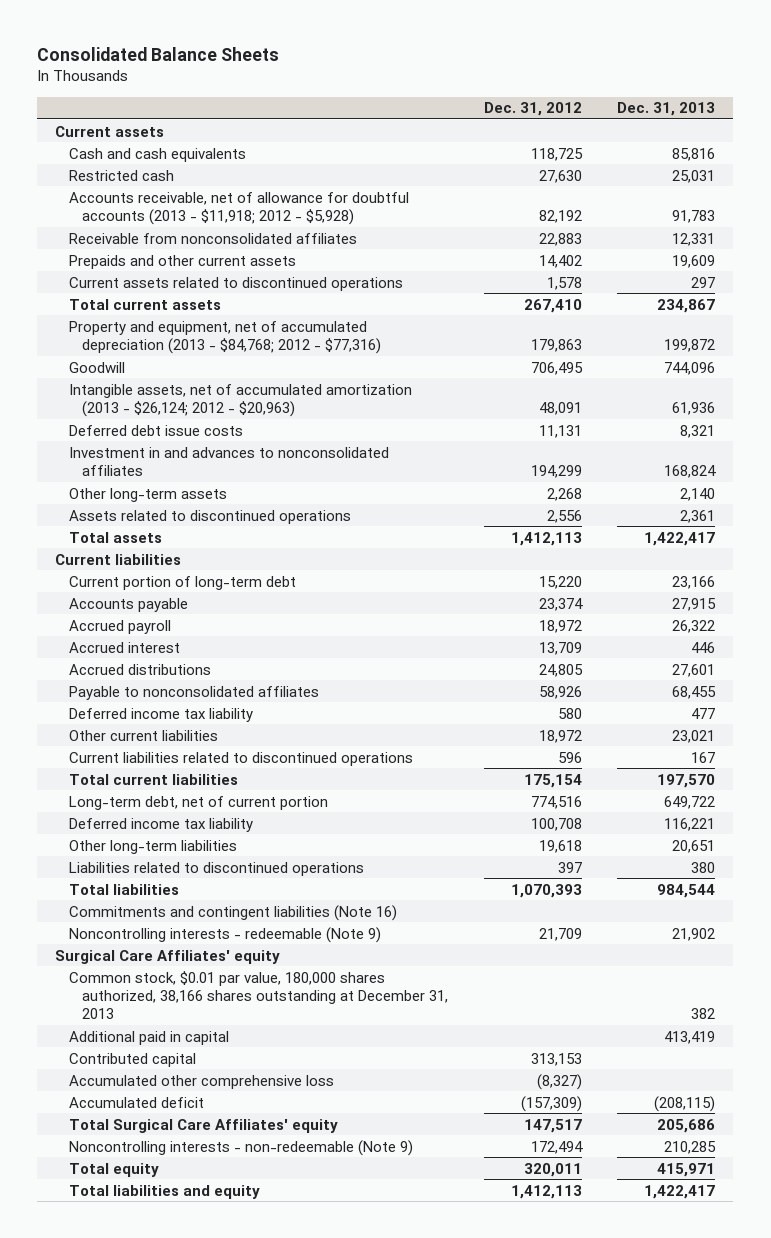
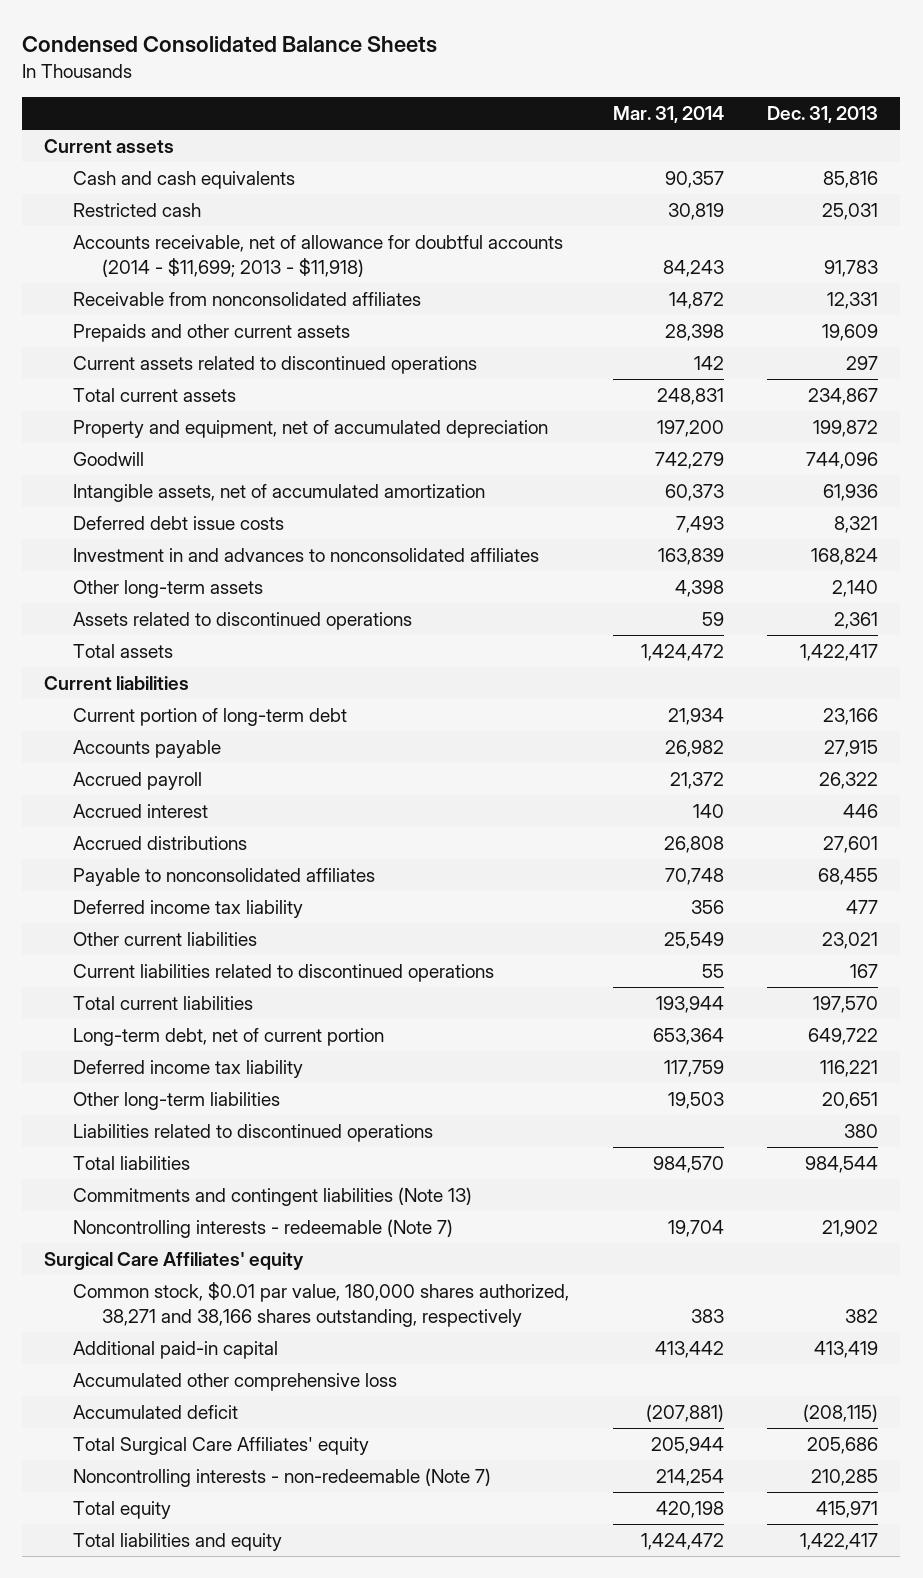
- Consolidated Balance Sheets
+ Condensed Consolidated Balance Sheets
- | Dec. 31, 2012 | Dec. 31, 2013
+ | Mar. 31, 2014 | Dec. 31, 2013
- Accounts receivable, net of allowance for doubtful accounts (2013 - $11,918; 2012 - $5,928) | 82,192 | 91,783
+ Accounts receivable, net of allowance for doubtful accounts (2014 - $11,699; 2013 - $11,918) | 84,243 | 91,783
- Property and equipment, net of accumulated depreciation (2013 - $84,768; 2012 - $77,316) | 179,863 | 199,872
+ Property and equipment, net of accumulated depreciation | 197,200 | 199,872
- Intangible assets, net of accumulated amortization (2013 - $26,124; 2012 - $20,963) | 48,091 | 61,936
+ Intangible assets, net of accumulated amortization | 60,373 | 61,936
- Commitments and contingent liabilities (Note 16)
- Noncontrolling interests - redeemable (Note 9) | 21,709 | 21,902
+ Commitments and contingent liabilities (Note 13)
+ Noncontrolling interests - redeemable (Note 7) | 19,704 | 21,902
- Common stock, $0.01 par value, 180,000 shares authorized, 38,166 shares outstanding at December 31, 2013 | | 382
- Additional paid in capital | | 413,419
- Contributed capital | 313,153 |
+ Common stock, $0.01 par value, 180,000 shares authorized, 38,271 and 38,166 shares outstanding, respectively | 383 | 382
+ Additional paid-in capital | 413,442 | 413,419
- Noncontrolling interests - non-redeemable (Note 9) | 172,494 | 210,285
+ Noncontrolling interests - non-redeemable (Note 7) | 214,254 | 210,285

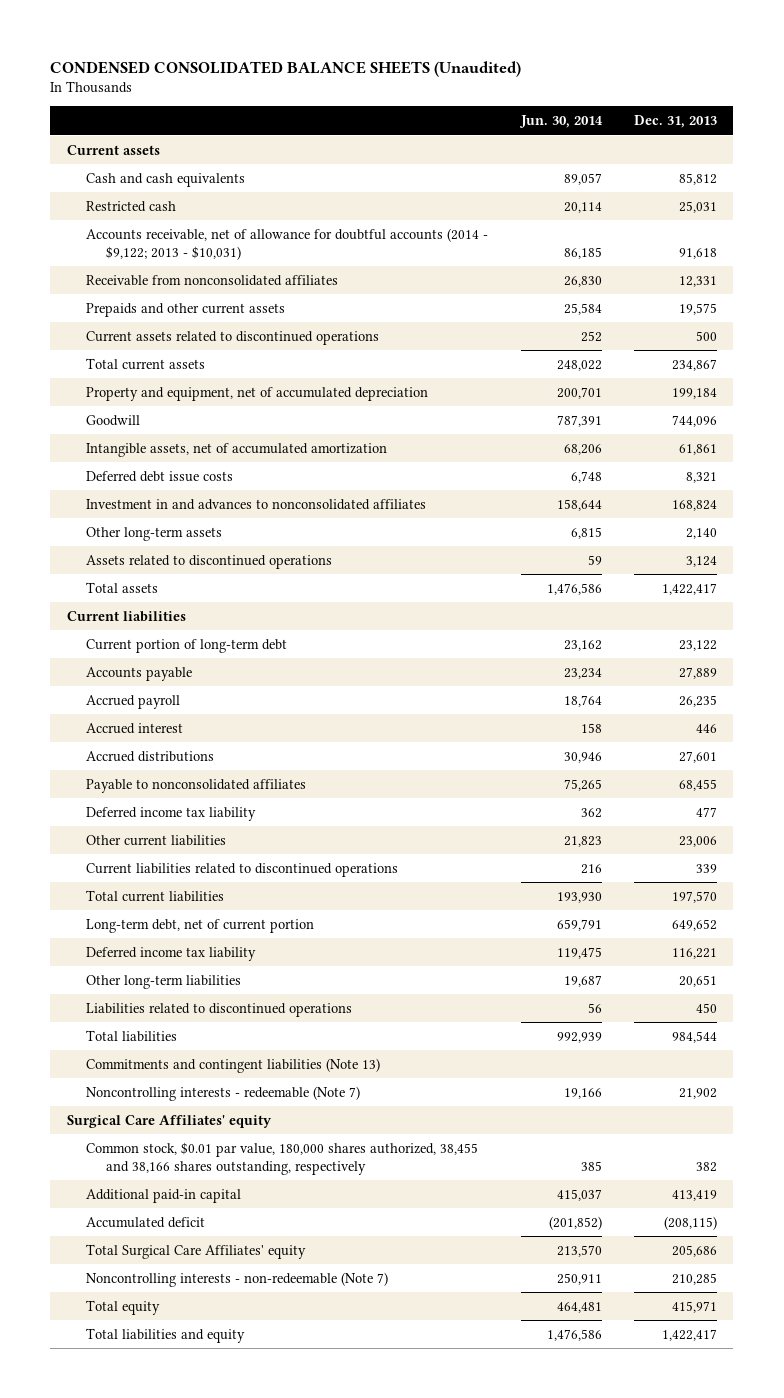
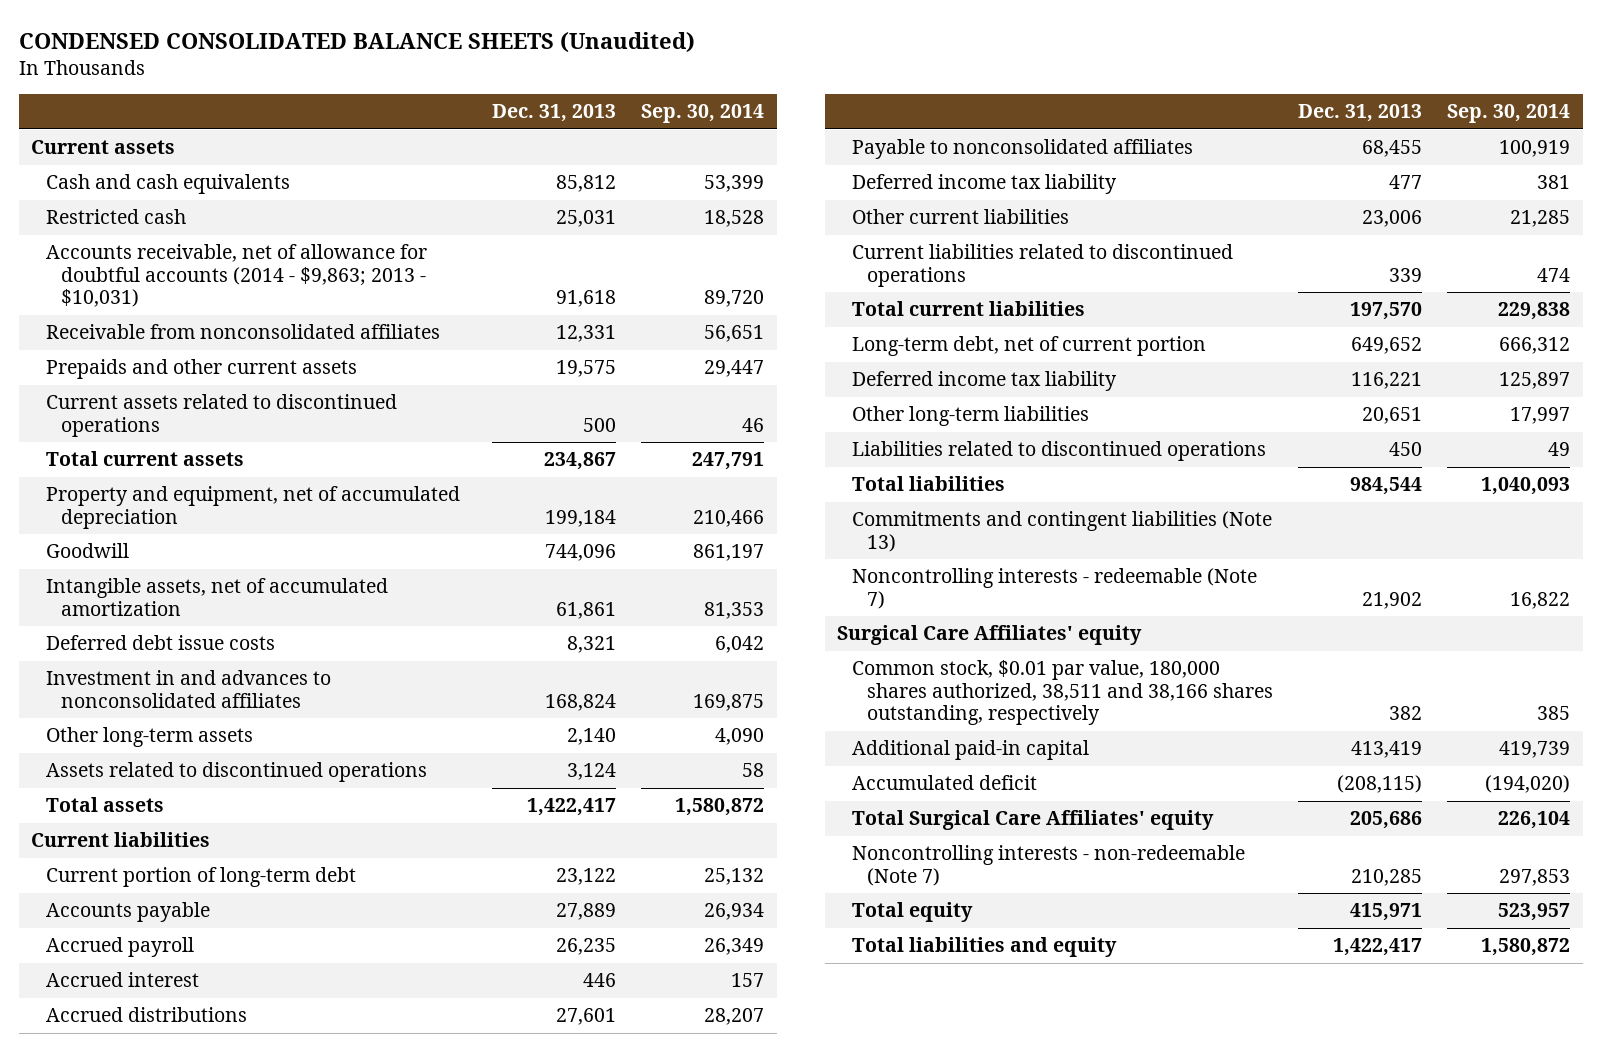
- | Jun. 30, 2014 | Dec. 31, 2013
+ | Dec. 31, 2013 | Sep. 30, 2014
- Accounts receivable, net of allowance for doubtful accounts (2014 - $9,122; 2013 - $10,031) | 86,185 | 91,618
+ Accounts receivable, net of allowance for doubtful accounts (2014 - $9,863; 2013 - $10,031) | 91,618 | 89,720
- Common stock, $0.01 par value, 180,000 shares authorized, 38,455 and 38,166 shares outstanding, respectively | 385 | 382
+ Common stock, $0.01 par value, 180,000 shares authorized, 38,511 and 38,166 shares outstanding, respectively | 382 | 385

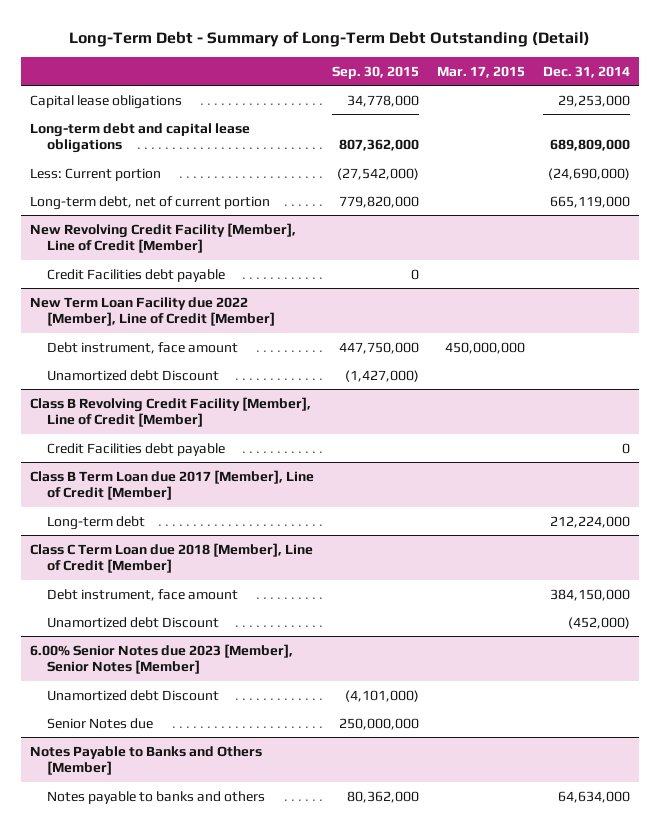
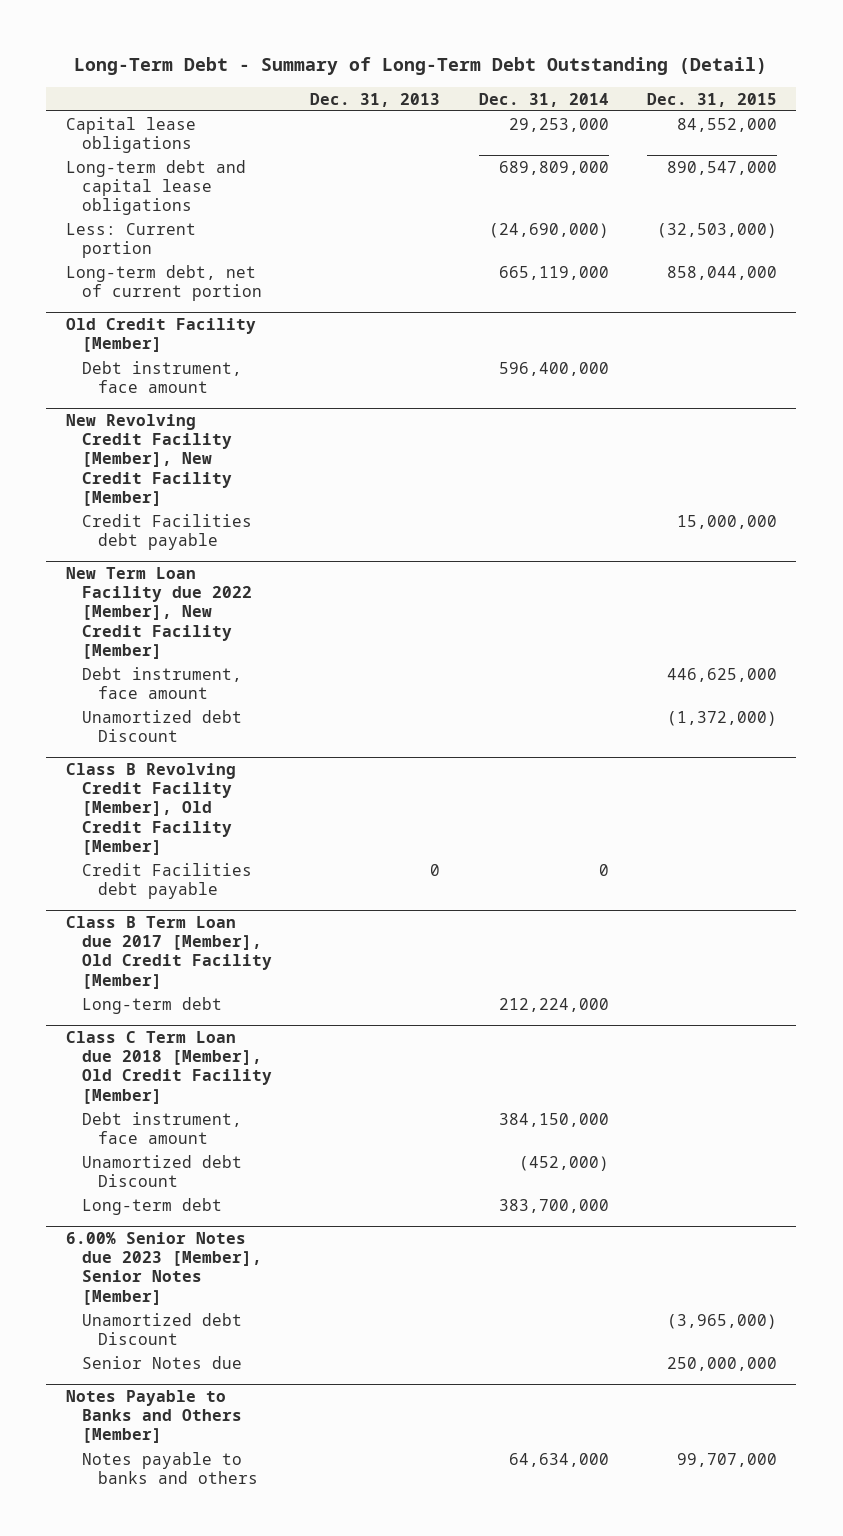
- | Sep. 30, 2015 | Mar. 17, 2015 | Dec. 31, 2014
+ | Dec. 31, 2013 | Dec. 31, 2014 | Dec. 31, 2015
- New Revolving Credit Facility [Member], Line of Credit [Member]
+ Old Credit Facility [Member]
+ Debt instrument, face amount | | 596,400,000 |
+ New Revolving Credit Facility [Member], New Credit Facility [Member]
- New Term Loan Facility due 2022 [Member], Line of Credit [Member]
+ New Term Loan Facility due 2022 [Member], New Credit Facility [Member]
- Class B Revolving Credit Facility [Member], Line of Credit [Member]
+ Class B Revolving Credit Facility [Member], Old Credit Facility [Member]
- Class B Term Loan due 2017 [Member], Line of Credit [Member]
+ Class B Term Loan due 2017 [Member], Old Credit Facility [Member]
- Class C Term Loan due 2018 [Member], Line of Credit [Member]
+ Class C Term Loan due 2018 [Member], Old Credit Facility [Member]
+ Long-term debt | | 383,700,000 |

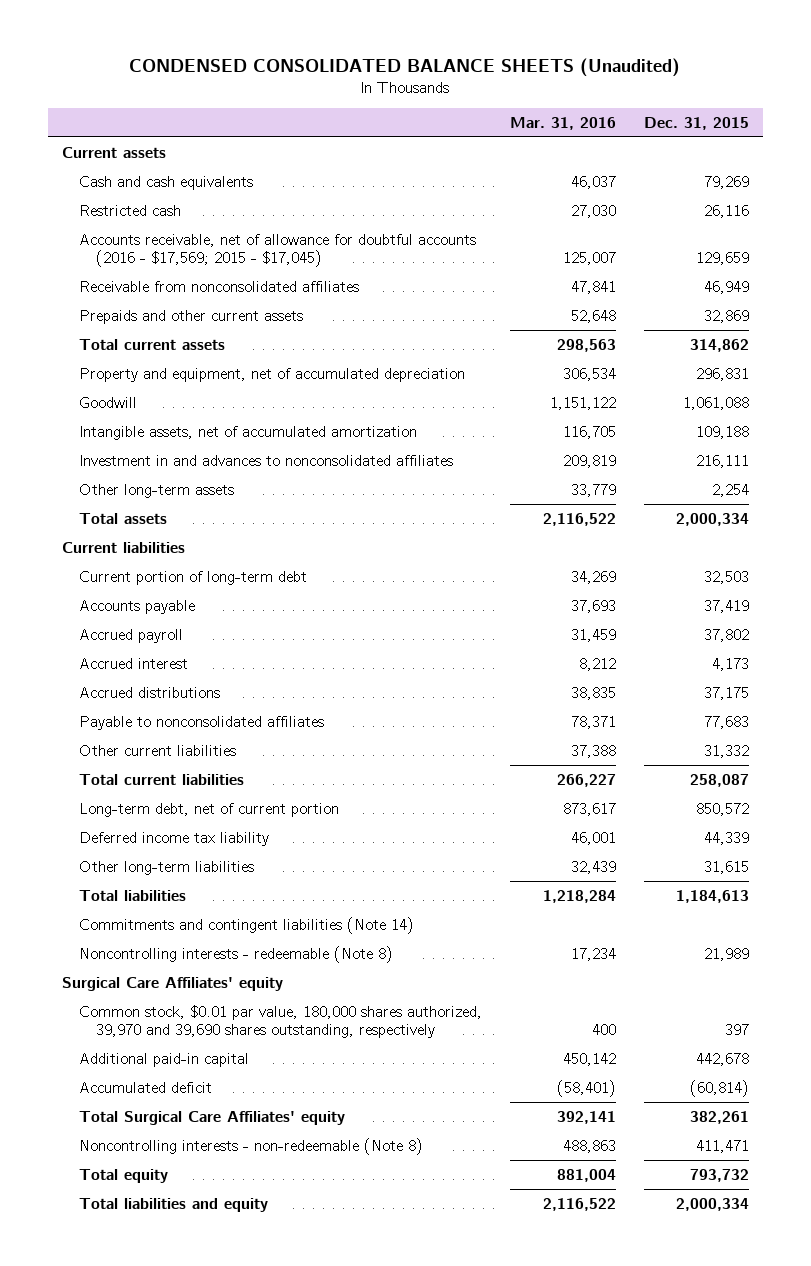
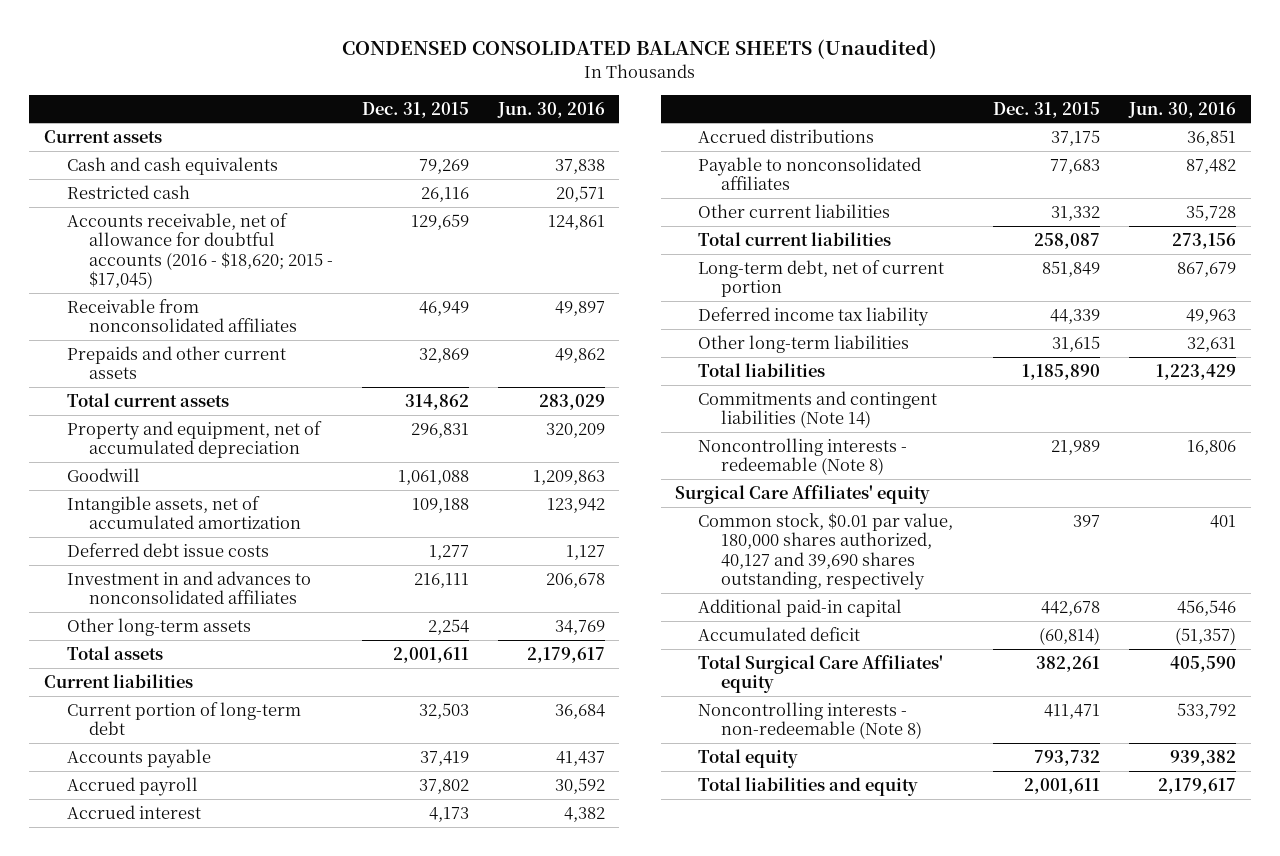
- | Mar. 31, 2016 | Dec. 31, 2015
+ | Dec. 31, 2015 | Jun. 30, 2016
- Accounts receivable, net of allowance for doubtful accounts (2016 - $17,569; 2015 - $17,045) | 125,007 | 129,659
+ Accounts receivable, net of allowance for doubtful accounts (2016 - $18,620; 2015 - $17,045) | 129,659 | 124,861
+ Deferred debt issue costs | 1,277 | 1,127
- Total assets | 2,116,522 | 2,000,334
+ Total assets | 2,001,611 | 2,179,617
- Long-term debt, net of current portion | 873,617 | 850,572
+ Long-term debt, net of current portion | 851,849 | 867,679
- Total liabilities | 1,218,284 | 1,184,613
+ Total liabilities | 1,185,890 | 1,223,429
- Common stock, $0.01 par value, 180,000 shares authorized, 39,970 and 39,690 shares outstanding, respectively | 400 | 397
+ Common stock, $0.01 par value, 180,000 shares authorized, 40,127 and 39,690 shares outstanding, respectively | 397 | 401
- Total liabilities and equity | 2,116,522 | 2,000,334
+ Total liabilities and equity | 2,001,611 | 2,179,617

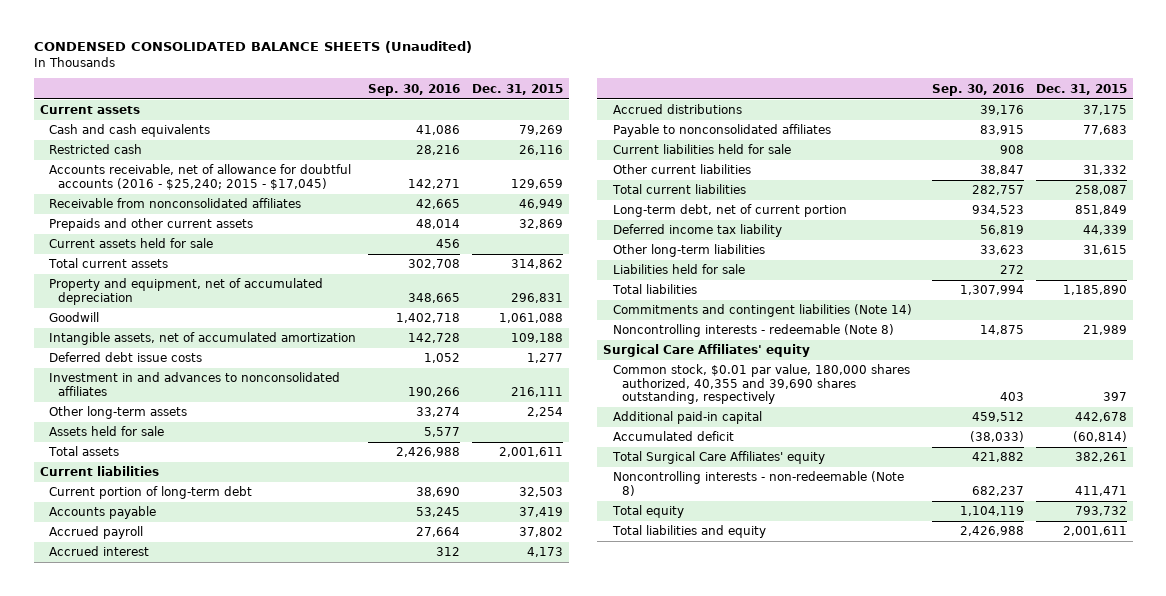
- | Dec. 31, 2015 | Jun. 30, 2016
+ | Sep. 30, 2016 | Dec. 31, 2015
- Accounts receivable, net of allowance for doubtful accounts (2016 - $18,620; 2015 - $17,045) | 129,659 | 124,861
+ Accounts receivable, net of allowance for doubtful accounts (2016 - $25,240; 2015 - $17,045) | 142,271 | 129,659
+ Current assets held for sale | 456 |
+ Assets held for sale | 5,577 |
+ Current liabilities held for sale | 908 |
+ Liabilities held for sale | 272 |
- Common stock, $0.01 par value, 180,000 shares authorized, 40,127 and 39,690 shares outstanding, respectively | 397 | 401
+ Common stock, $0.01 par value, 180,000 shares authorized, 40,355 and 39,690 shares outstanding, respectively | 403 | 397

